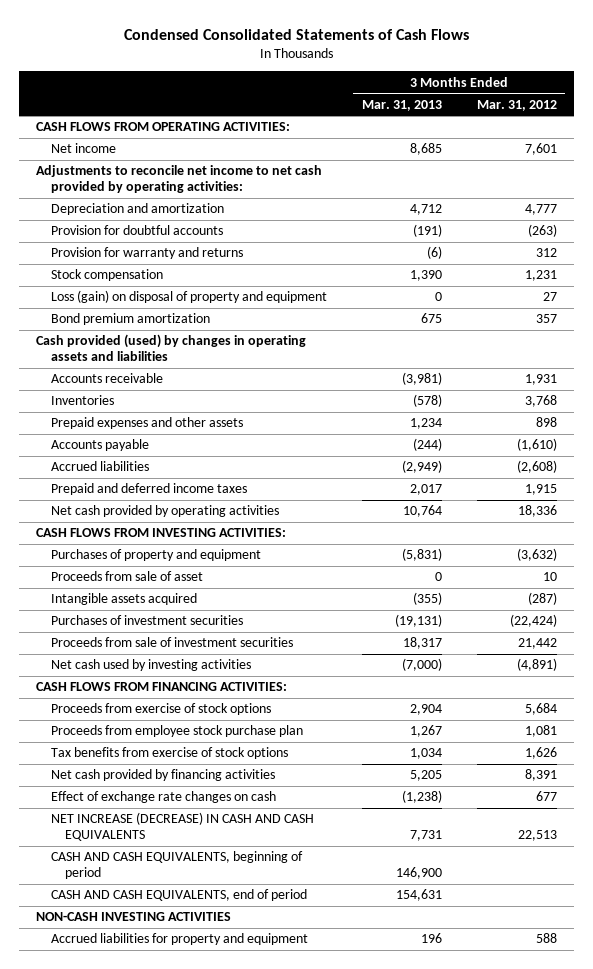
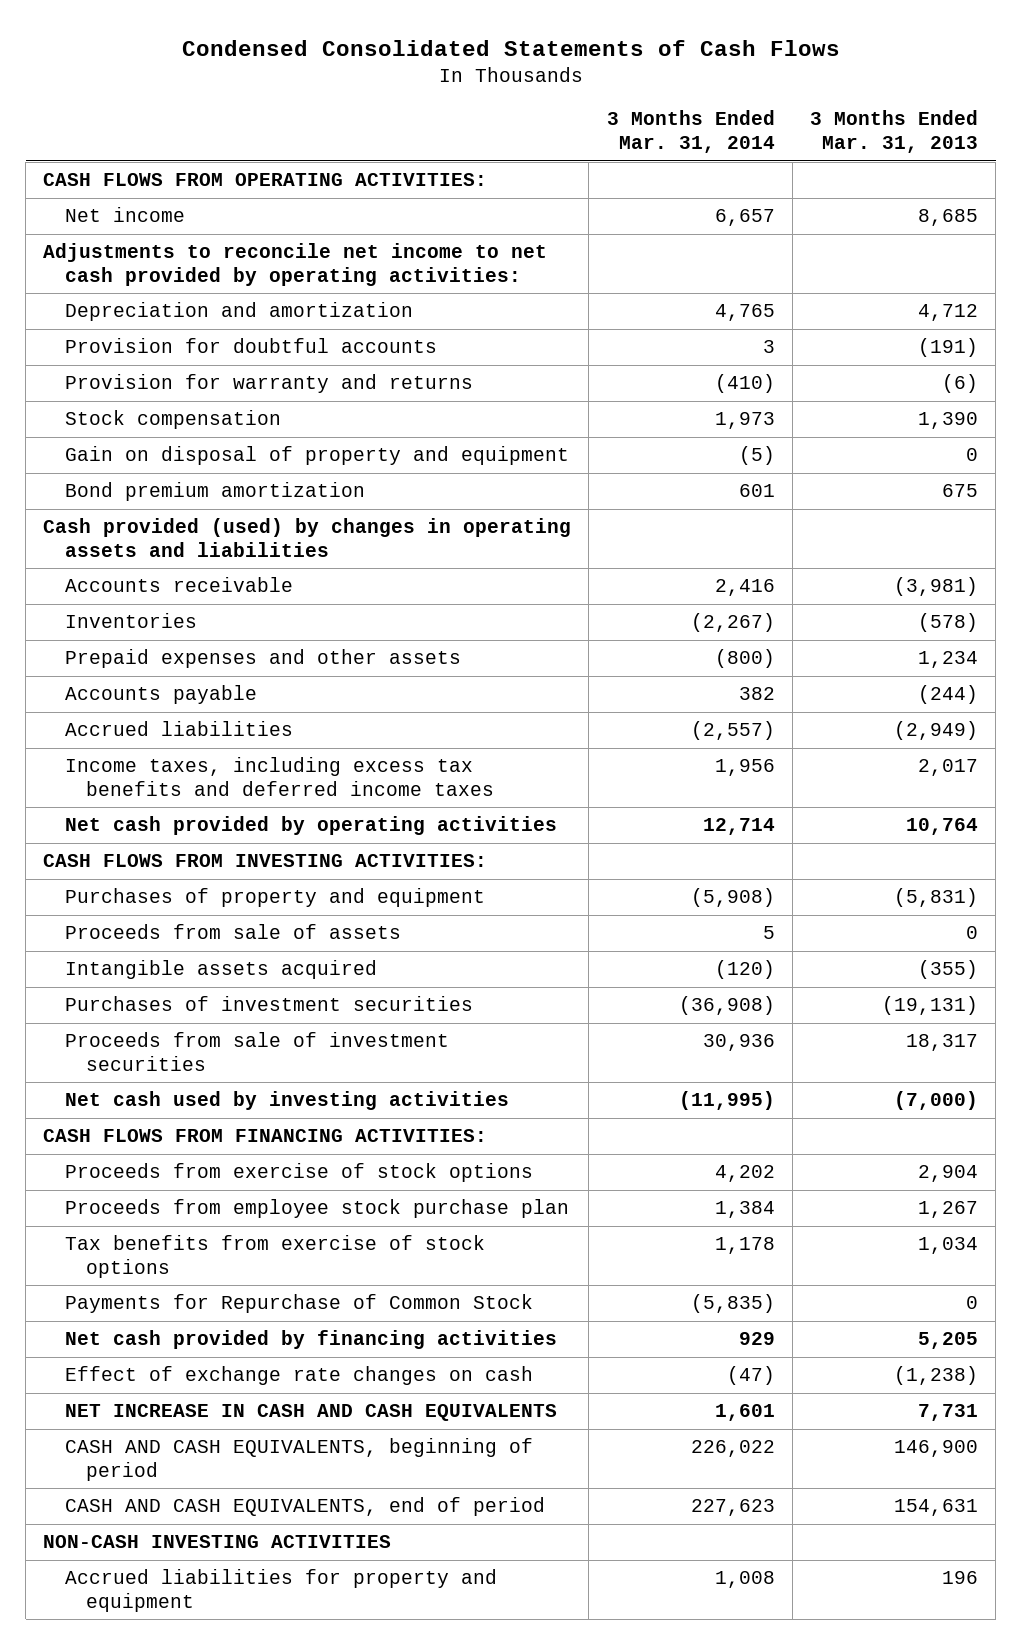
- | 3 Months Ended Mar. 31, 2013 | 3 Months Ended Mar. 31, 2012
+ | 3 Months Ended Mar. 31, 2014 | 3 Months Ended Mar. 31, 2013
- Loss (gain) on disposal of property and equipment | 0 | 27
+ Gain on disposal of property and equipment | (5) | 0
- Prepaid and deferred income taxes | 2,017 | 1,915
+ Income taxes, including excess tax benefits and deferred income taxes | 1,956 | 2,017
- Proceeds from sale of asset | 0 | 10
+ Proceeds from sale of assets | 5 | 0
+ Payments for Repurchase of Common Stock | (5,835) | 0
- NET INCREASE (DECREASE) IN CASH AND CASH EQUIVALENTS | 7,731 | 22,513
+ NET INCREASE IN CASH AND CASH EQUIVALENTS | 1,601 | 7,731

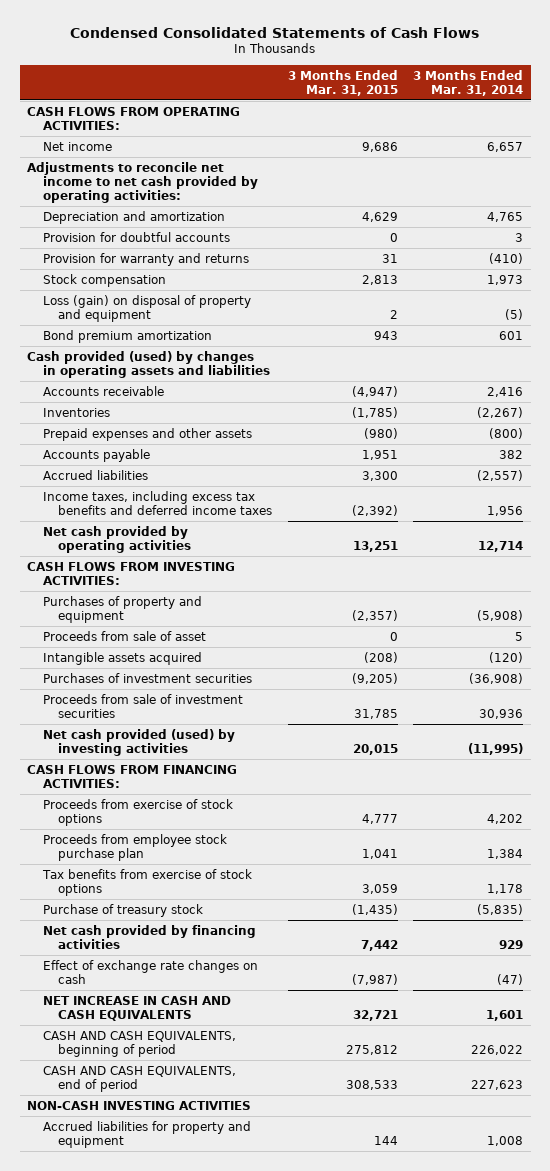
- | 3 Months Ended Mar. 31, 2014 | 3 Months Ended Mar. 31, 2013
+ | 3 Months Ended Mar. 31, 2015 | 3 Months Ended Mar. 31, 2014
- Gain on disposal of property and equipment | (5) | 0
+ Loss (gain) on disposal of property and equipment | 2 | (5)
- Proceeds from sale of assets | 5 | 0
+ Proceeds from sale of asset | 0 | 5
- Net cash used by investing activities | (11,995) | (7,000)
+ Net cash provided (used) by investing activities | 20,015 | (11,995)
- Payments for Repurchase of Common Stock | (5,835) | 0
+ Purchase of treasury stock | (1,435) | (5,835)

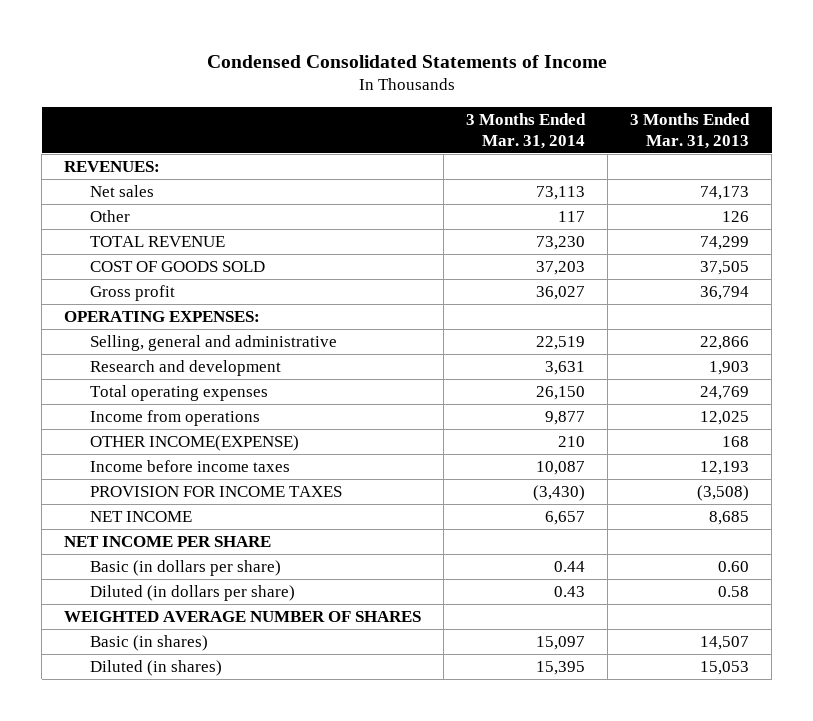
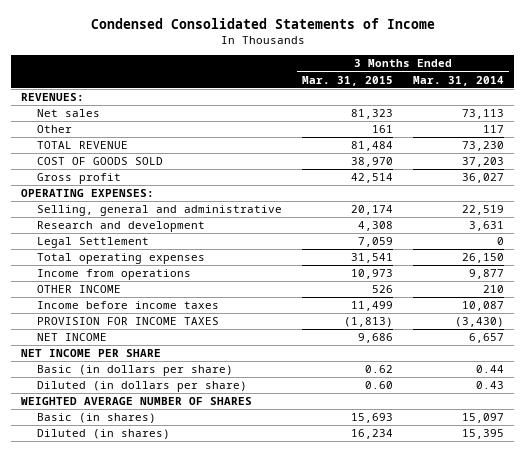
- | 3 Months Ended Mar. 31, 2014 | 3 Months Ended Mar. 31, 2013
+ | 3 Months Ended Mar. 31, 2015 | 3 Months Ended Mar. 31, 2014
+ Legal Settlement | 7,059 | 0
- OTHER INCOME(EXPENSE) | 210 | 168
+ OTHER INCOME | 526 | 210

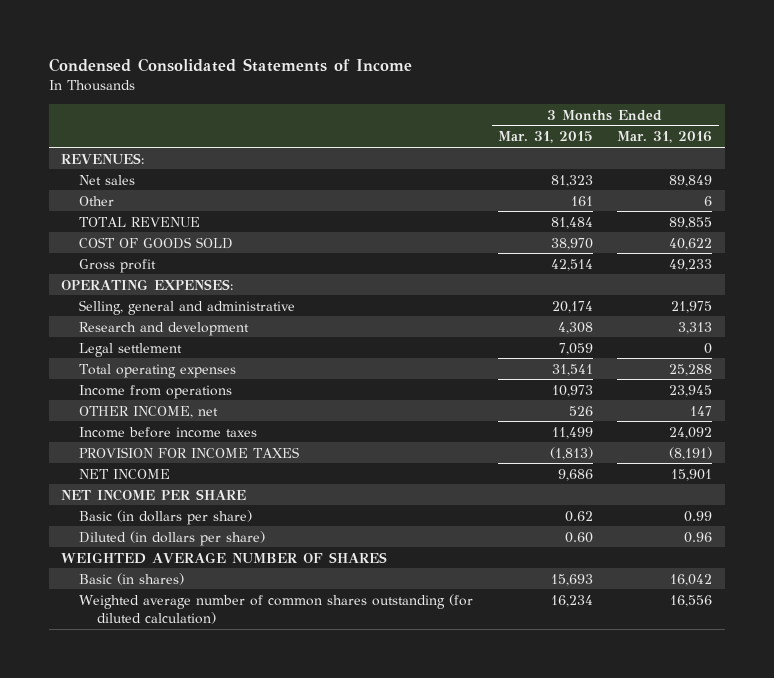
- | 3 Months Ended Mar. 31, 2015 | 3 Months Ended Mar. 31, 2014
+ | 3 Months Ended Mar. 31, 2015 | 3 Months Ended Mar. 31, 2016
- Legal Settlement | 7,059 | 0
+ Legal settlement | 7,059 | 0
- OTHER INCOME | 526 | 210
+ OTHER INCOME, net | 526 | 147
- Diluted (in shares) | 16,234 | 15,395
+ Weighted average number of common shares outstanding (for diluted calculation) | 16,234 | 16,556

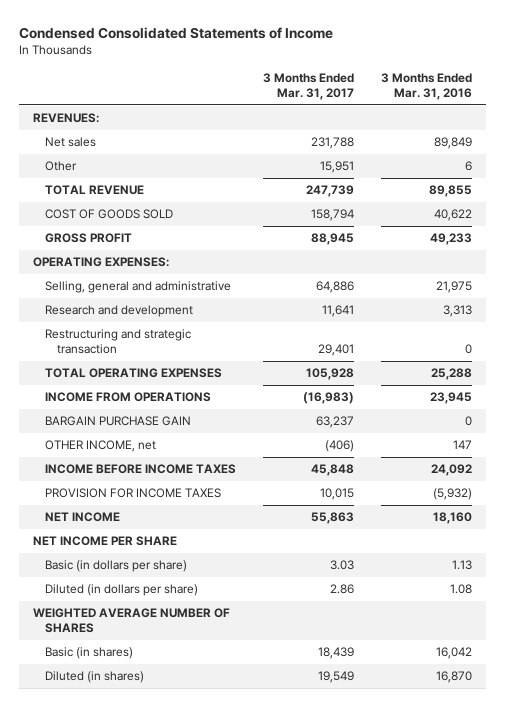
- | 3 Months Ended Mar. 31, 2015 | 3 Months Ended Mar. 31, 2016
+ | 3 Months Ended Mar. 31, 2017 | 3 Months Ended Mar. 31, 2016
- Gross profit | 42,514 | 49,233
+ GROSS PROFIT | 88,945 | 49,233
- Legal settlement | 7,059 | 0
- Total operating expenses | 31,541 | 25,288
- Income from operations | 10,973 | 23,945
+ Restructuring and strategic transaction | 29,401 | 0
+ TOTAL OPERATING EXPENSES | 105,928 | 25,288
+ INCOME FROM OPERATIONS | (16,983) | 23,945
+ BARGAIN PURCHASE GAIN | 63,237 | 0
- Income before income taxes | 11,499 | 24,092
- PROVISION FOR INCOME TAXES | (1,813) | (8,191)
- NET INCOME | 9,686 | 15,901
+ INCOME BEFORE INCOME TAXES | 45,848 | 24,092
+ PROVISION FOR INCOME TAXES | 10,015 | (5,932)
+ NET INCOME | 55,863 | 18,160
- Basic (in dollars per share) | 0.62 | 0.99
- Diluted (in dollars per share) | 0.60 | 0.96
+ Basic (in dollars per share) | 3.03 | 1.13
+ Diluted (in dollars per share) | 2.86 | 1.08
- Weighted average number of common shares outstanding (for diluted calculation) | 16,234 | 16,556
+ Diluted (in shares) | 19,549 | 16,870

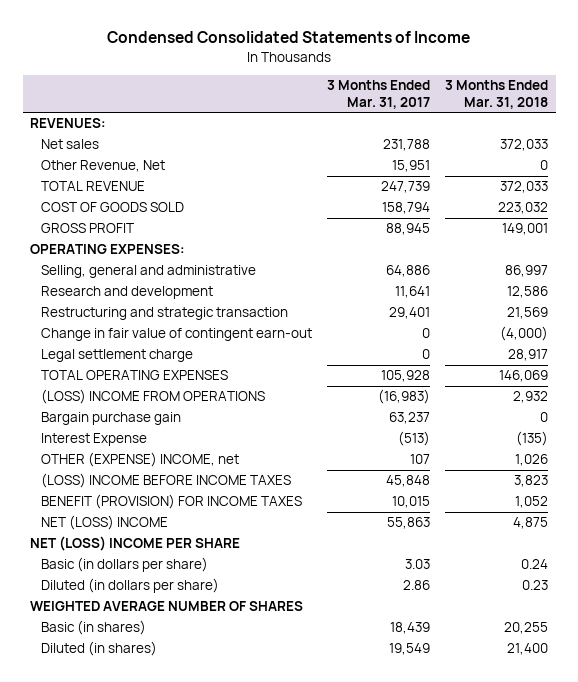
- | 3 Months Ended Mar. 31, 2017 | 3 Months Ended Mar. 31, 2016
+ | 3 Months Ended Mar. 31, 2017 | 3 Months Ended Mar. 31, 2018
- Other | 15,951 | 6
+ Other Revenue, Net | 15,951 | 0
+ Change in fair value of contingent earn-out | 0 | (4,000)
+ Legal settlement charge | 0 | 28,917
- INCOME FROM OPERATIONS | (16,983) | 23,945
- BARGAIN PURCHASE GAIN | 63,237 | 0
- OTHER INCOME, net | (406) | 147
- INCOME BEFORE INCOME TAXES | 45,848 | 24,092
- PROVISION FOR INCOME TAXES | 10,015 | (5,932)
- NET INCOME | 55,863 | 18,160
- NET INCOME PER SHARE
+ (LOSS) INCOME FROM OPERATIONS | (16,983) | 2,932
+ Bargain purchase gain | 63,237 | 0
+ Interest Expense | (513) | (135)
+ OTHER (EXPENSE) INCOME, net | 107 | 1,026
+ (LOSS) INCOME BEFORE INCOME TAXES | 45,848 | 3,823
+ BENEFIT (PROVISION) FOR INCOME TAXES | 10,015 | 1,052
+ NET (LOSS) INCOME | 55,863 | 4,875
+ NET (LOSS) INCOME PER SHARE

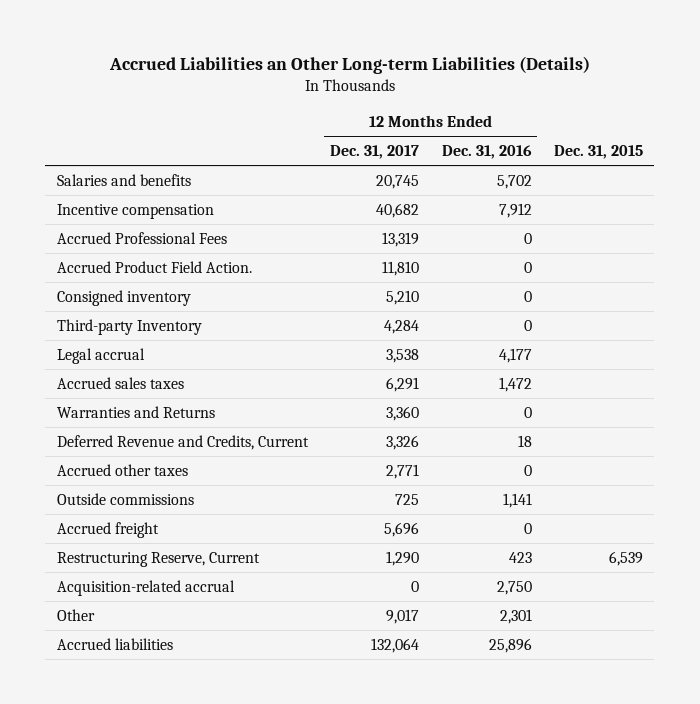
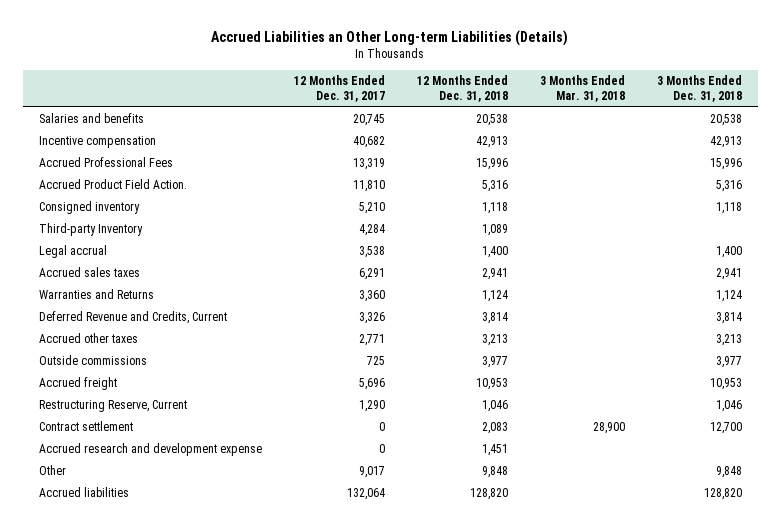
- | 12 Months Ended Dec. 31, 2017 | 12 Months Ended Dec. 31, 2016 | Dec. 31, 2015
+ | 12 Months Ended Dec. 31, 2017 | 12 Months Ended Dec. 31, 2018 | 3 Months Ended Mar. 31, 2018 | 3 Months Ended Dec. 31, 2018
- Acquisition-related accrual | 0 | 2,750 |
+ Contract settlement | 0 | 2,083 | 28,900 | 12,700
+ Accrued research and development expense | 0 | 1,451 | |

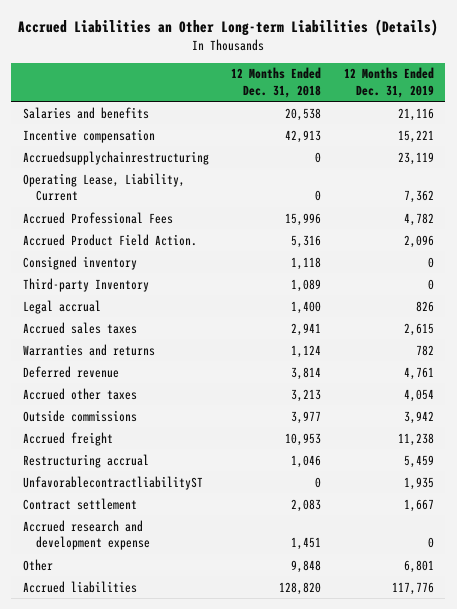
- | 12 Months Ended Dec. 31, 2017 | 12 Months Ended Dec. 31, 2018 | 3 Months Ended Mar. 31, 2018 | 3 Months Ended Dec. 31, 2018
+ | 12 Months Ended Dec. 31, 2018 | 12 Months Ended Dec. 31, 2019
+ Accruedsupplychainrestructuring | 0 | 23,119
+ Operating Lease, Liability, Current | 0 | 7,362
- Warranties and Returns | 3,360 | 1,124 | | 1,124
- Deferred Revenue and Credits, Current | 3,326 | 3,814 | | 3,814
+ Warranties and returns | 1,124 | 782
+ Deferred revenue | 3,814 | 4,761
- Restructuring Reserve, Current | 1,290 | 1,046 | | 1,046
+ Restructuring accrual | 1,046 | 5,459
+ UnfavorablecontractliabilityST | 0 | 1,935

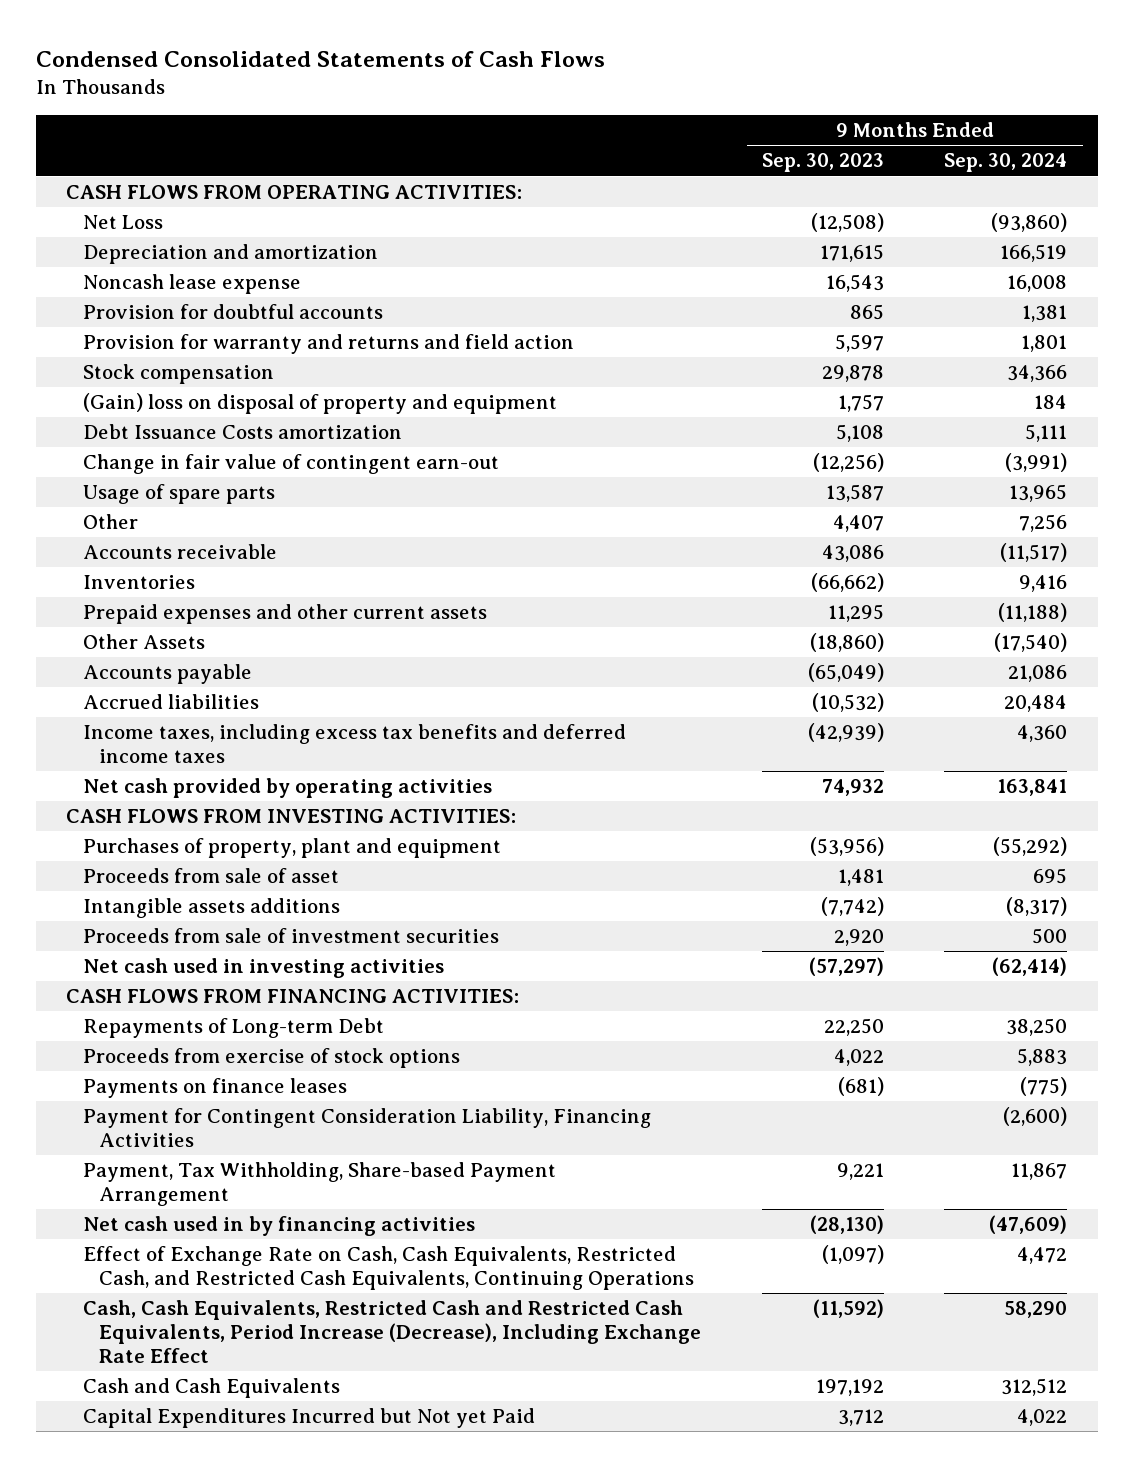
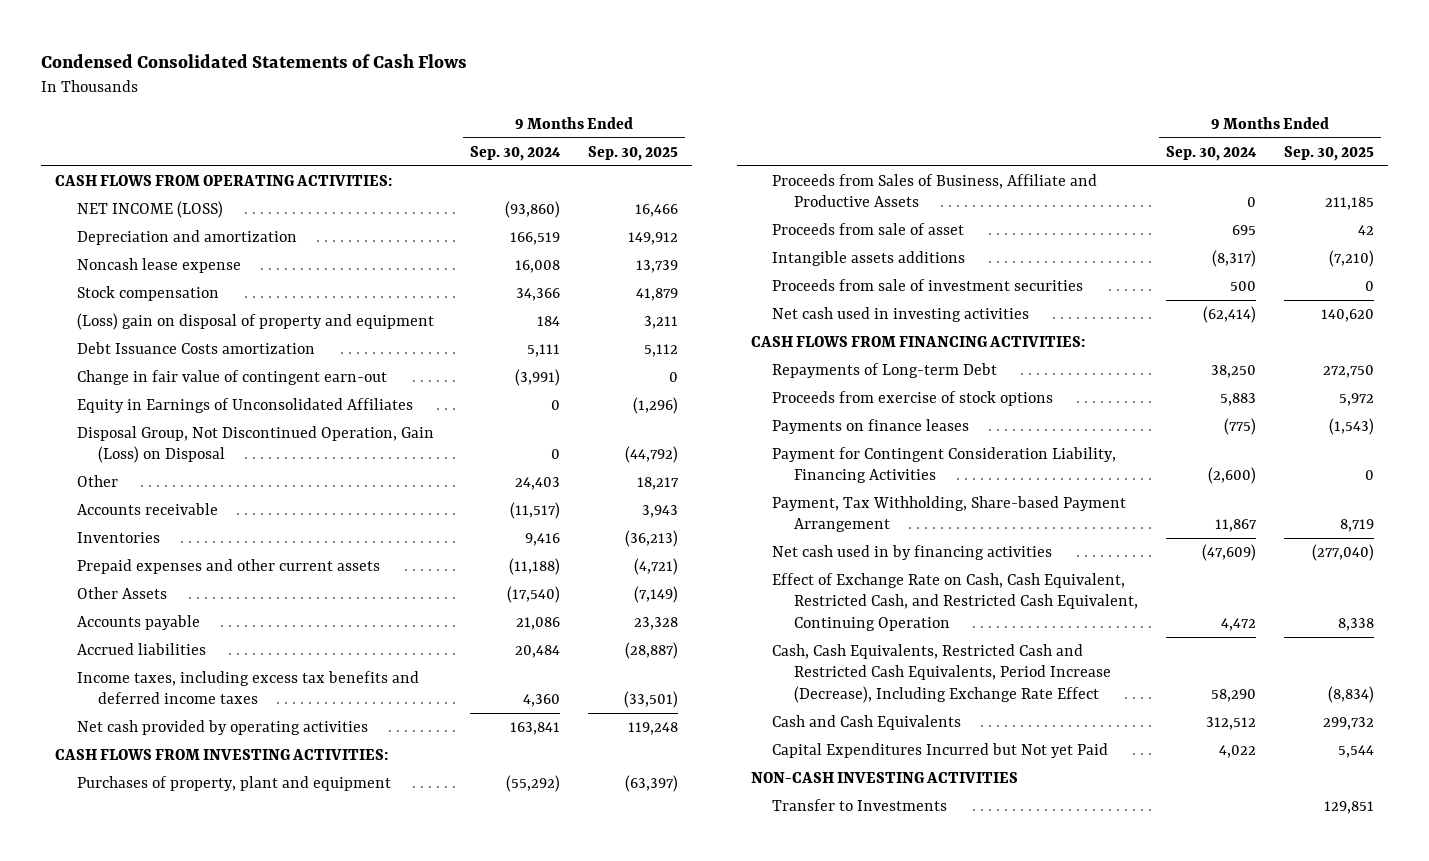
- | 9 Months Ended Sep. 30, 2023 | 9 Months Ended Sep. 30, 2024
+ | 9 Months Ended Sep. 30, 2024 | 9 Months Ended Sep. 30, 2025
- Net Loss | (12,508) | (93,860)
+ NET INCOME (LOSS) | (93,860) | 16,466
- Provision for doubtful accounts | 865 | 1,381
- Provision for warranty and returns and field action | 5,597 | 1,801
- (Gain) loss on disposal of property and equipment | 1,757 | 184
+ (Loss) gain on disposal of property and equipment | 184 | 3,211
- Usage of spare parts | 13,587 | 13,965
- Other | 4,407 | 7,256
+ Equity in Earnings of Unconsolidated Affiliates | 0 | (1,296)
+ Disposal Group, Not Discontinued Operation, Gain (Loss) on Disposal | 0 | (44,792)
+ Other | 24,403 | 18,217
+ Proceeds from Sales of Business, Affiliate and Productive Assets | 0 | 211,185
- Effect of Exchange Rate on Cash, Cash Equivalents, Restricted Cash, and Restricted Cash Equivalents, Continuing Operations | (1,097) | 4,472
+ Effect of Exchange Rate on Cash, Cash Equivalent, Restricted Cash, and Restricted Cash Equivalent, Continuing Operation | 4,472 | 8,338
+ NON-CASH INVESTING ACTIVITIES
+ Transfer to Investments | | 129,851

